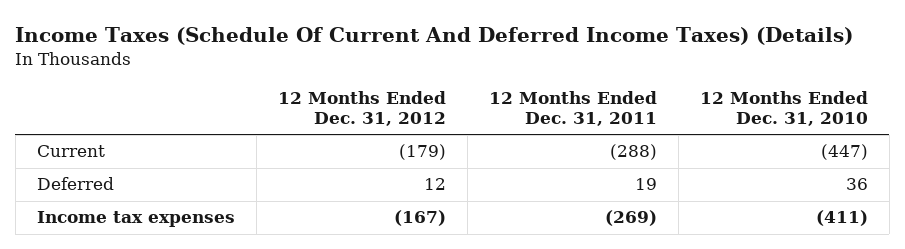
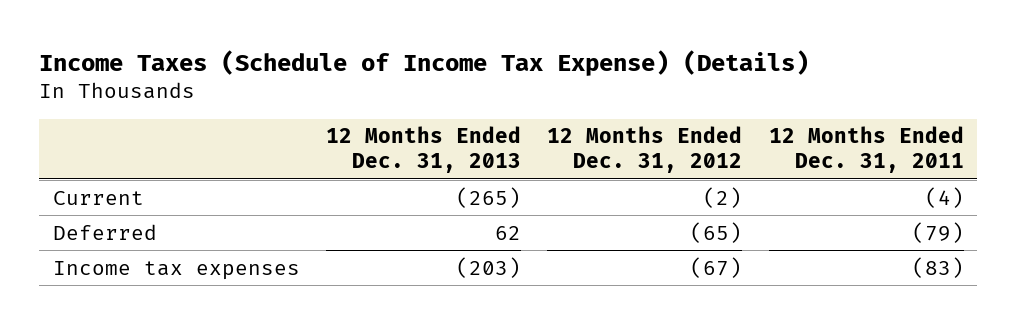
- Income Taxes (Schedule Of Current And Deferred Income Taxes) (Details)
+ Income Taxes (Schedule of Income Tax Expense) (Details)
- | 12 Months Ended Dec. 31, 2012 | 12 Months Ended Dec. 31, 2011 | 12 Months Ended Dec. 31, 2010
+ | 12 Months Ended Dec. 31, 2013 | 12 Months Ended Dec. 31, 2012 | 12 Months Ended Dec. 31, 2011
- Current | (179) | (288) | (447)
- Deferred | 12 | 19 | 36
- Income tax expenses | (167) | (269) | (411)
+ Current | (265) | (2) | (4)
+ Deferred | 62 | (65) | (79)
+ Income tax expenses | (203) | (67) | (83)

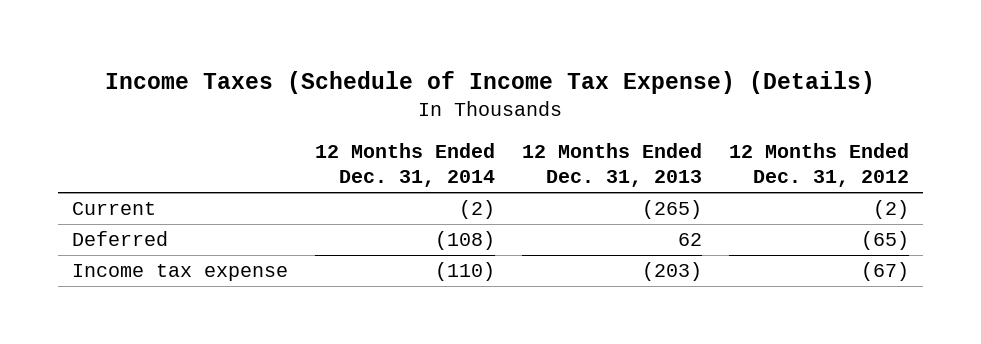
- | 12 Months Ended Dec. 31, 2013 | 12 Months Ended Dec. 31, 2012 | 12 Months Ended Dec. 31, 2011
+ | 12 Months Ended Dec. 31, 2014 | 12 Months Ended Dec. 31, 2013 | 12 Months Ended Dec. 31, 2012
- Income tax expenses | (203) | (67) | (83)
+ Income tax expense | (110) | (203) | (67)

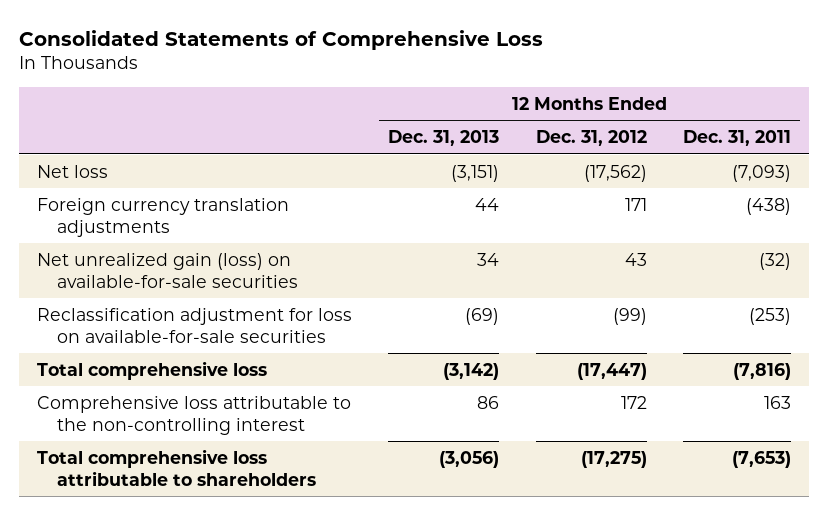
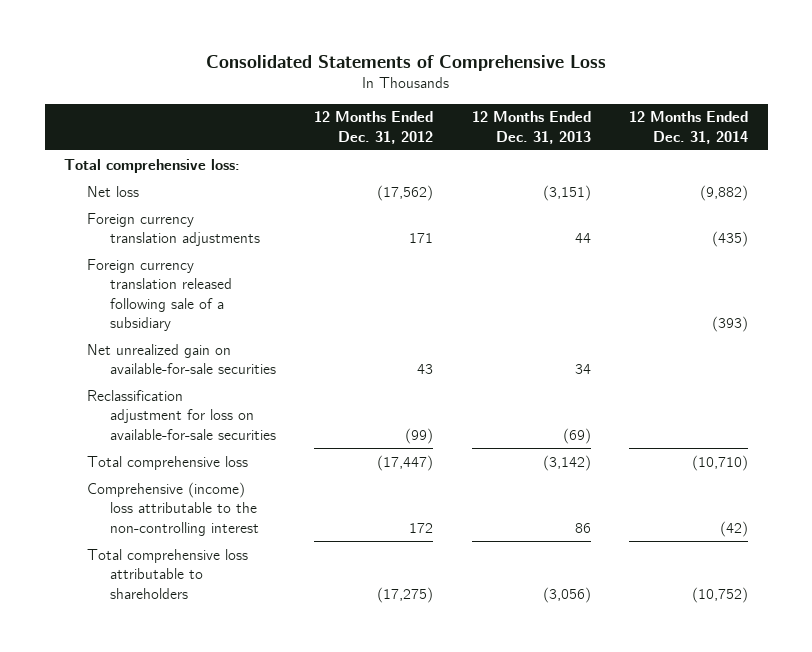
- | 12 Months Ended Dec. 31, 2013 | 12 Months Ended Dec. 31, 2012 | 12 Months Ended Dec. 31, 2011
+ | 12 Months Ended Dec. 31, 2012 | 12 Months Ended Dec. 31, 2013 | 12 Months Ended Dec. 31, 2014
+ Total comprehensive loss:
- Net unrealized gain (loss) on available-for-sale securities | 34 | 43 | (32)
+ Foreign currency translation released following sale of a subsidiary | | | (393)
+ Net unrealized gain on available-for-sale securities | 43 | 34 |
- Comprehensive loss attributable to the non-controlling interest | 86 | 172 | 163
+ Comprehensive (income) loss attributable to the non-controlling interest | 172 | 86 | (42)

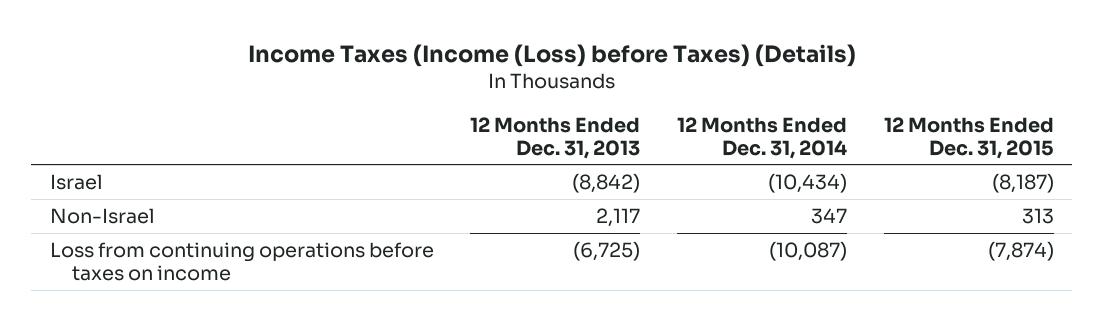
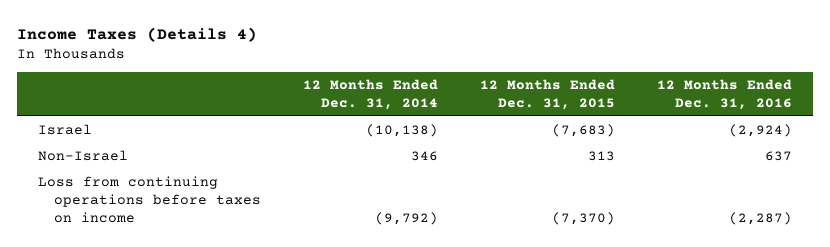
- Income Taxes (Income (Loss) before Taxes) (Details)
+ Income Taxes (Details 4)
- | 12 Months Ended Dec. 31, 2013 | 12 Months Ended Dec. 31, 2014 | 12 Months Ended Dec. 31, 2015
+ | 12 Months Ended Dec. 31, 2014 | 12 Months Ended Dec. 31, 2015 | 12 Months Ended Dec. 31, 2016
- Israel | (8,842) | (10,434) | (8,187)
- Non-Israel | 2,117 | 347 | 313
- Loss from continuing operations before taxes on income | (6,725) | (10,087) | (7,874)
+ Israel | (10,138) | (7,683) | (2,924)
+ Non-Israel | 346 | 313 | 637
+ Loss from continuing operations before taxes on income | (9,792) | (7,370) | (2,287)

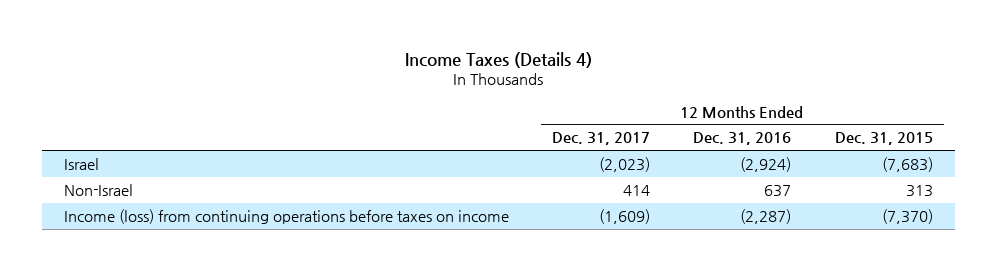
- | 12 Months Ended Dec. 31, 2014 | 12 Months Ended Dec. 31, 2015 | 12 Months Ended Dec. 31, 2016
+ | 12 Months Ended Dec. 31, 2017 | 12 Months Ended Dec. 31, 2016 | 12 Months Ended Dec. 31, 2015
- Loss from continuing operations before taxes on income | (9,792) | (7,370) | (2,287)
+ Income (loss) from continuing operations before taxes on income | (1,609) | (2,287) | (7,370)

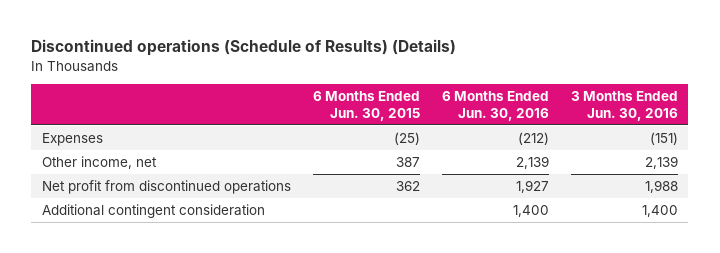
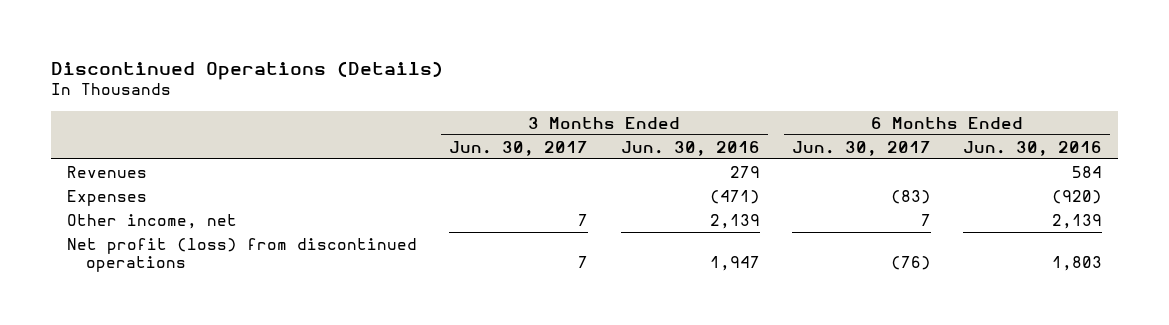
- Discontinued operations (Schedule of Results) (Details)
+ Discontinued Operations (Details)
- | 6 Months Ended Jun. 30, 2015 | 6 Months Ended Jun. 30, 2016 | 3 Months Ended Jun. 30, 2016
+ | 3 Months Ended Jun. 30, 2017 | 3 Months Ended Jun. 30, 2016 | 6 Months Ended Jun. 30, 2017 | 6 Months Ended Jun. 30, 2016
- Expenses | (25) | (212) | (151)
+ Revenues | | 279 | | 584
+ Expenses | | (471) | (83) | (920)
- Net profit from discontinued operations | 362 | 1,927 | 1,988
- Additional contingent consideration | | 1,400 | 1,400
+ Net profit (loss) from discontinued operations | 7 | 1,947 | (76) | 1,803

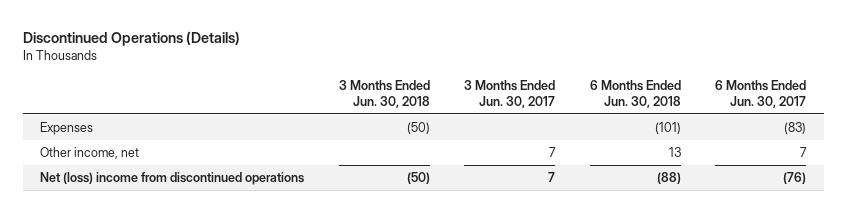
- | 3 Months Ended Jun. 30, 2017 | 3 Months Ended Jun. 30, 2016 | 6 Months Ended Jun. 30, 2017 | 6 Months Ended Jun. 30, 2016
+ | 3 Months Ended Jun. 30, 2018 | 3 Months Ended Jun. 30, 2017 | 6 Months Ended Jun. 30, 2018 | 6 Months Ended Jun. 30, 2017
- Revenues | | 279 | | 584
- Net profit (loss) from discontinued operations | 7 | 1,947 | (76) | 1,803
+ Net (loss) income from discontinued operations | (50) | 7 | (88) | (76)

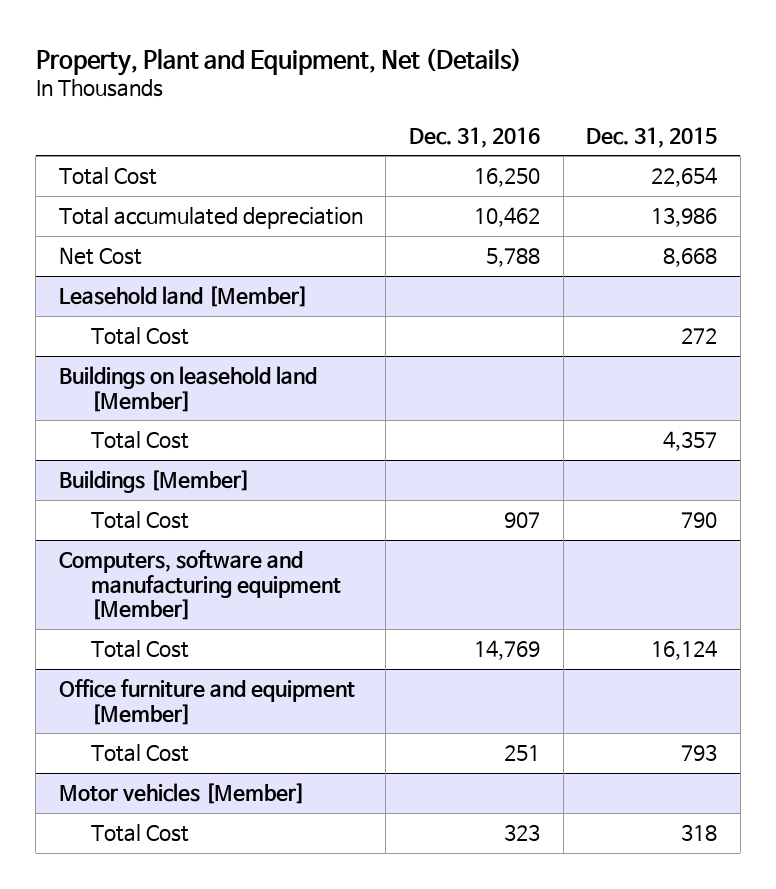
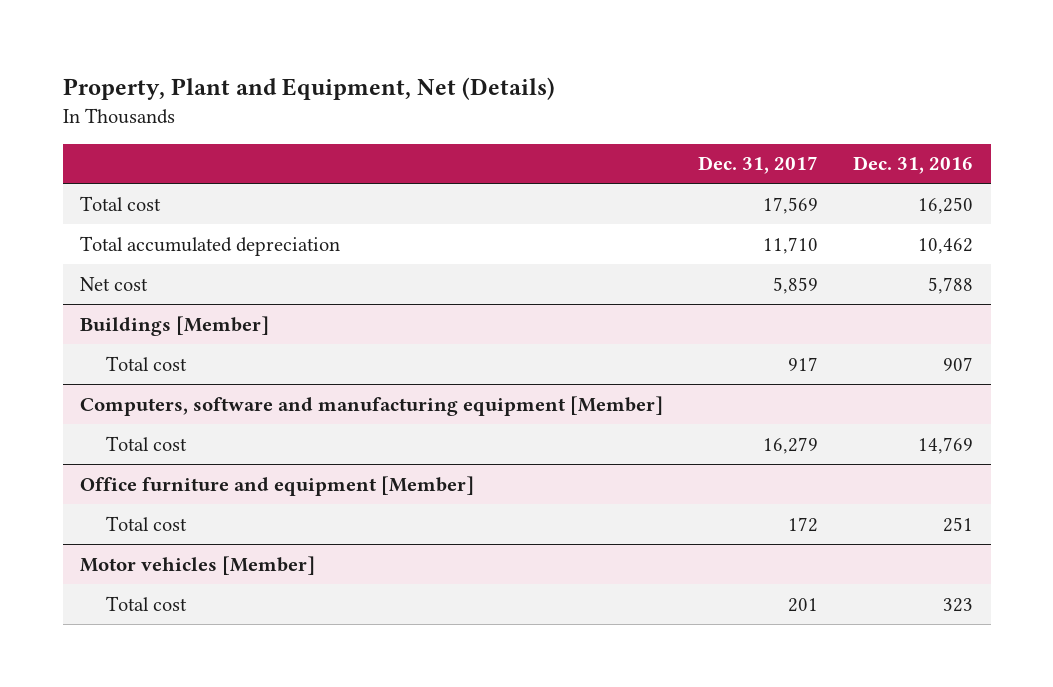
- | Dec. 31, 2016 | Dec. 31, 2015
+ | Dec. 31, 2017 | Dec. 31, 2016
- Total Cost | 16,250 | 22,654
+ Total cost | 17,569 | 16,250
- Net Cost | 5,788 | 8,668
- Leasehold land [Member]
- Total Cost | | 272
- Buildings on leasehold land [Member]
- Total Cost | | 4,357
+ Net cost | 5,859 | 5,788
@ Buildings [Member]
- Total Cost | 907 | 790
+ Total cost | 917 | 907
@ Computers, software and manufacturing equipment [Member]
- Total Cost | 14,769 | 16,124
+ Total cost | 16,279 | 14,769
@ Office furniture and equipment [Member]
- Total Cost | 251 | 793
+ Total cost | 172 | 251
@ Motor vehicles [Member]
- Total Cost | 323 | 318
+ Total cost | 201 | 323

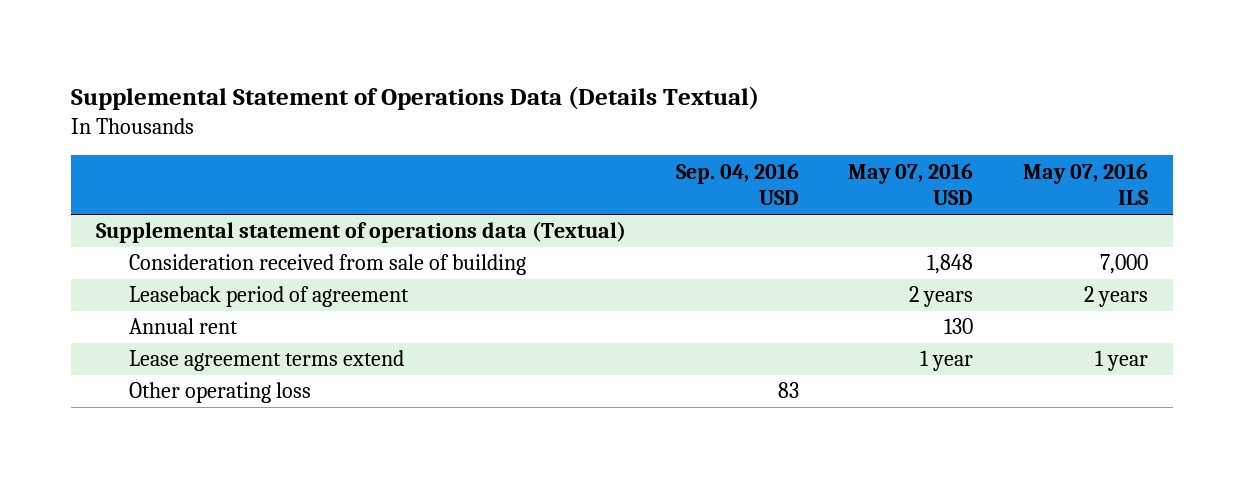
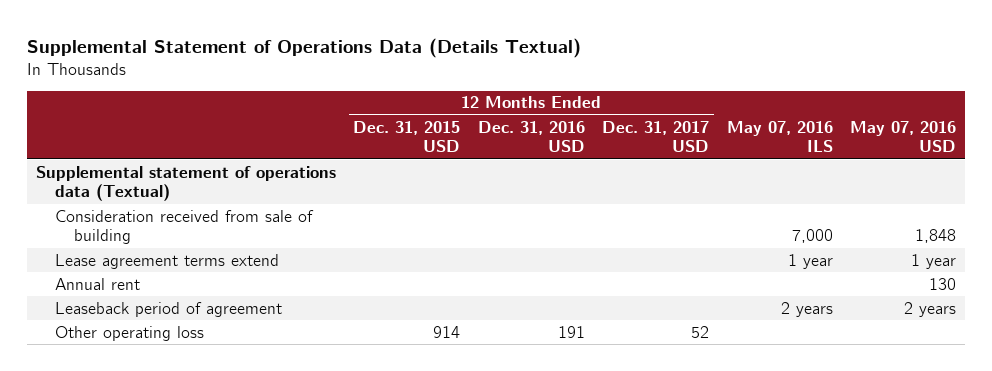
- | Sep. 04, 2016 USD | May 07, 2016 USD | May 07, 2016 ILS
+ | 12 Months Ended Dec. 31, 2015 USD | 12 Months Ended Dec. 31, 2016 USD | 12 Months Ended Dec. 31, 2017 USD | May 07, 2016 ILS | May 07, 2016 USD
moved down: Annual rent | | | | | 130
moved down: Leaseback period of agreement | | | | 2 years | 2 years

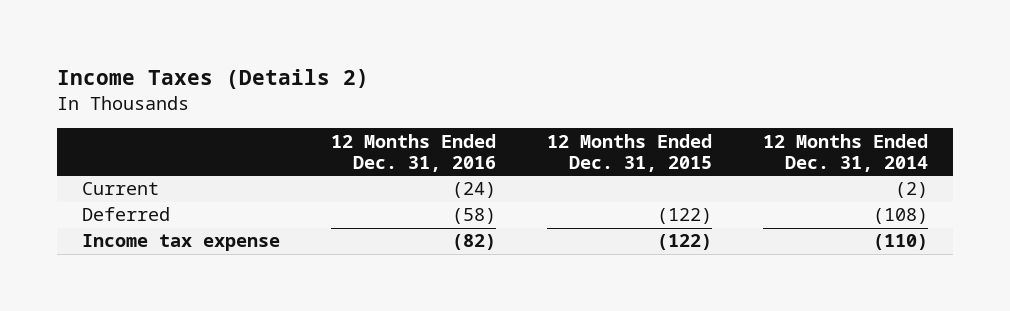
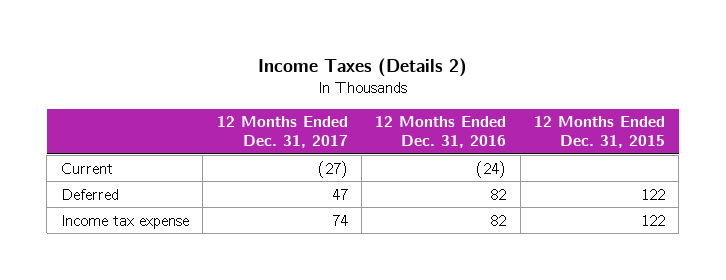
- | 12 Months Ended Dec. 31, 2016 | 12 Months Ended Dec. 31, 2015 | 12 Months Ended Dec. 31, 2014
+ | 12 Months Ended Dec. 31, 2017 | 12 Months Ended Dec. 31, 2016 | 12 Months Ended Dec. 31, 2015
- Deferred | (58) | (122) | (108)
- Income tax expense | (82) | (122) | (110)
+ Deferred | 47 | 82 | 122
+ Income tax expense | 74 | 82 | 122

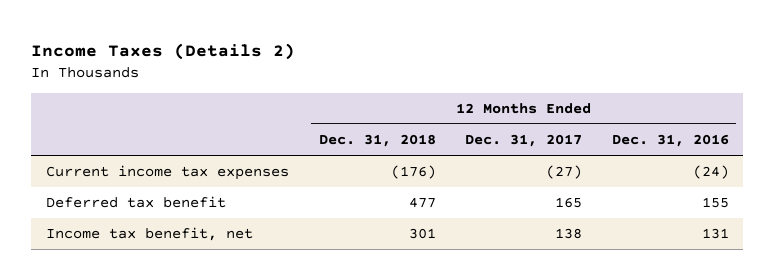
- | 12 Months Ended Dec. 31, 2017 | 12 Months Ended Dec. 31, 2016 | 12 Months Ended Dec. 31, 2015
+ | 12 Months Ended Dec. 31, 2018 | 12 Months Ended Dec. 31, 2017 | 12 Months Ended Dec. 31, 2016
- Current | (27) | (24) |
- Deferred | 47 | 82 | 122
- Income tax expense | 74 | 82 | 122
+ Current income tax expenses | (176) | (27) | (24)
+ Deferred tax benefit | 477 | 165 | 155
+ Income tax benefit, net | 301 | 138 | 131

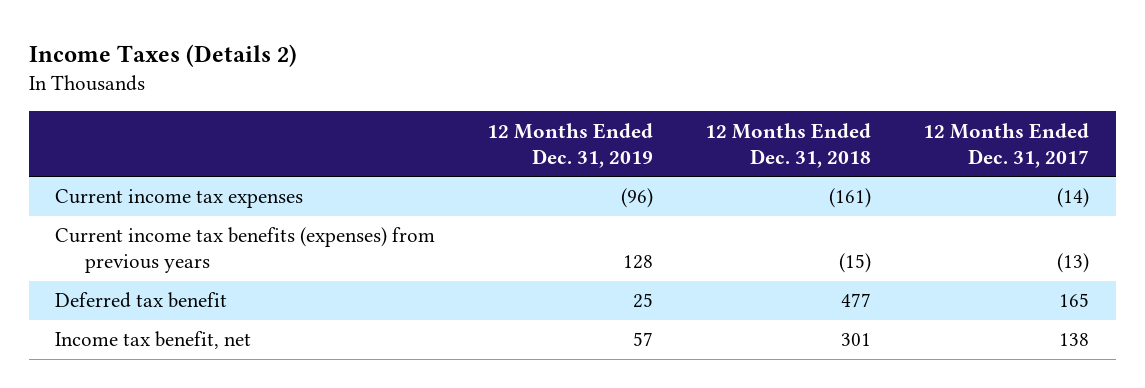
- | 12 Months Ended Dec. 31, 2018 | 12 Months Ended Dec. 31, 2017 | 12 Months Ended Dec. 31, 2016
+ | 12 Months Ended Dec. 31, 2019 | 12 Months Ended Dec. 31, 2018 | 12 Months Ended Dec. 31, 2017
- Current income tax expenses | (176) | (27) | (24)
+ Current income tax expenses | (96) | (161) | (14)
+ Current income tax benefits (expenses) from previous years | 128 | (15) | (13)

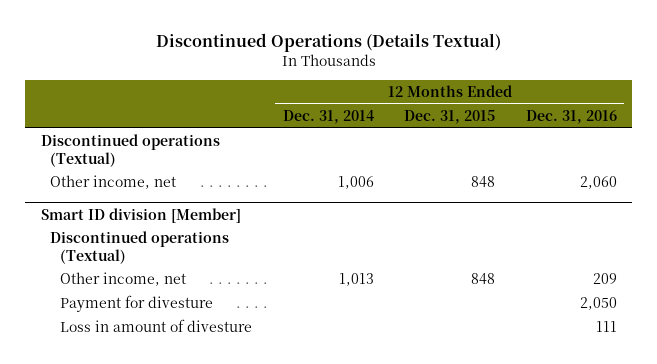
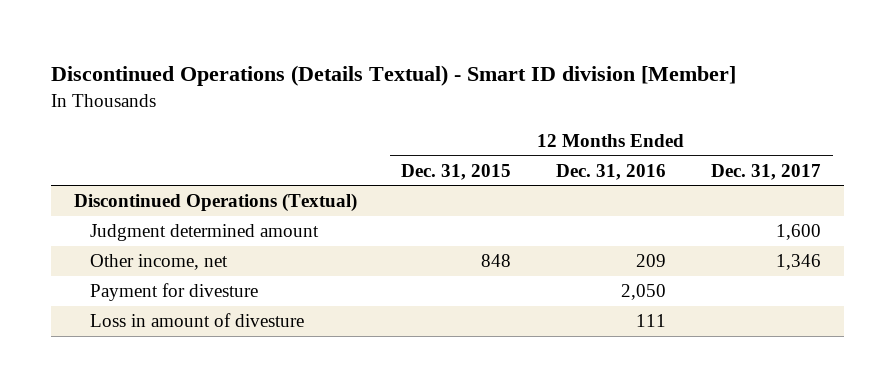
- Discontinued Operations (Details Textual)
+ Discontinued Operations (Details Textual) - Smart ID division [Member]
- | 12 Months Ended Dec. 31, 2014 | 12 Months Ended Dec. 31, 2015 | 12 Months Ended Dec. 31, 2016
+ | 12 Months Ended Dec. 31, 2015 | 12 Months Ended Dec. 31, 2016 | 12 Months Ended Dec. 31, 2017
- Discontinued operations (Textual)
- Other income, net | 1,006 | 848 | 2,060
- Smart ID division [Member]
- Discontinued operations (Textual)
+ Discontinued Operations (Textual)
+ Judgment determined amount | | | 1,600

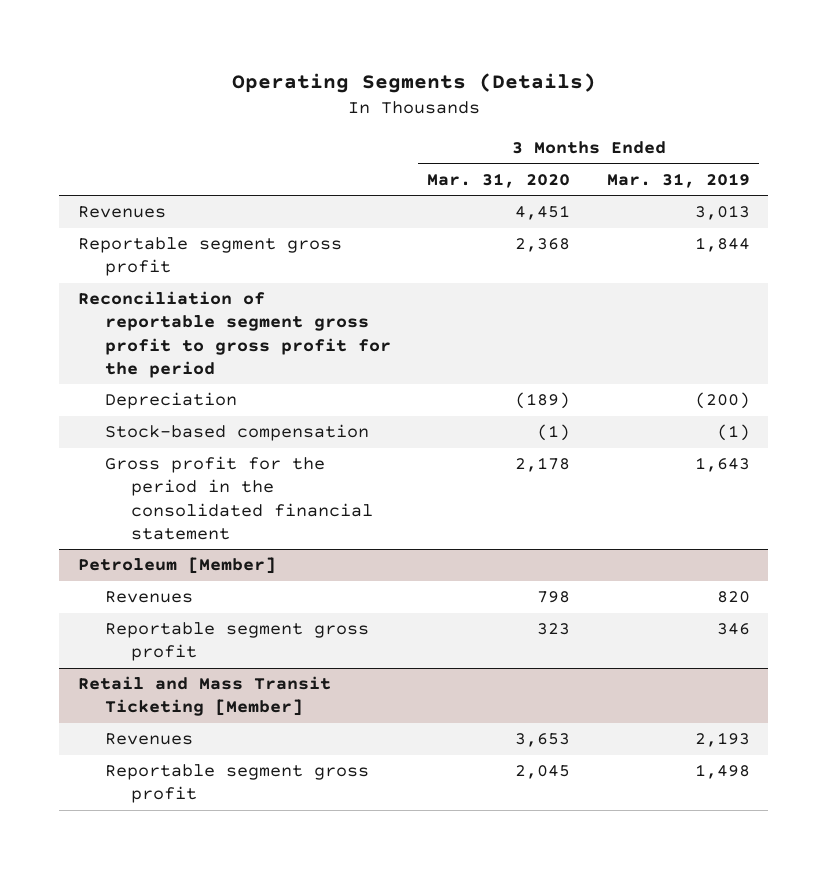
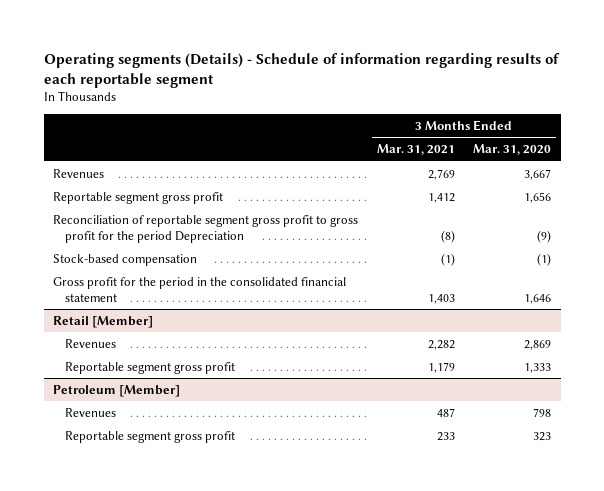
- Operating Segments (Details)
+ Operating segments (Details) - Schedule of information regarding results of each reportable segment
- | 3 Months Ended Mar. 31, 2020 | 3 Months Ended Mar. 31, 2019
+ | 3 Months Ended Mar. 31, 2021 | 3 Months Ended Mar. 31, 2020
- Revenues | 4,451 | 3,013
- Reportable segment gross profit | 2,368 | 1,844
- Reconciliation of reportable segment gross profit to gross profit for the period
- Depreciation | (189) | (200)
+ Revenues | 2,769 | 3,667
+ Reportable segment gross profit | 1,412 | 1,656
+ Reconciliation of reportable segment gross profit to gross profit for the period Depreciation | (8) | (9)
- Gross profit for the period in the consolidated financial statement | 2,178 | 1,643
+ Gross profit for the period in the consolidated financial statement | 1,403 | 1,646
+ Retail [Member]
+ Revenues | 2,282 | 2,869
+ Reportable segment gross profit | 1,179 | 1,333
- Retail and Mass Transit Ticketing [Member]
- Revenues | 3,653 | 2,193
- Reportable segment gross profit | 2,045 | 1,498

